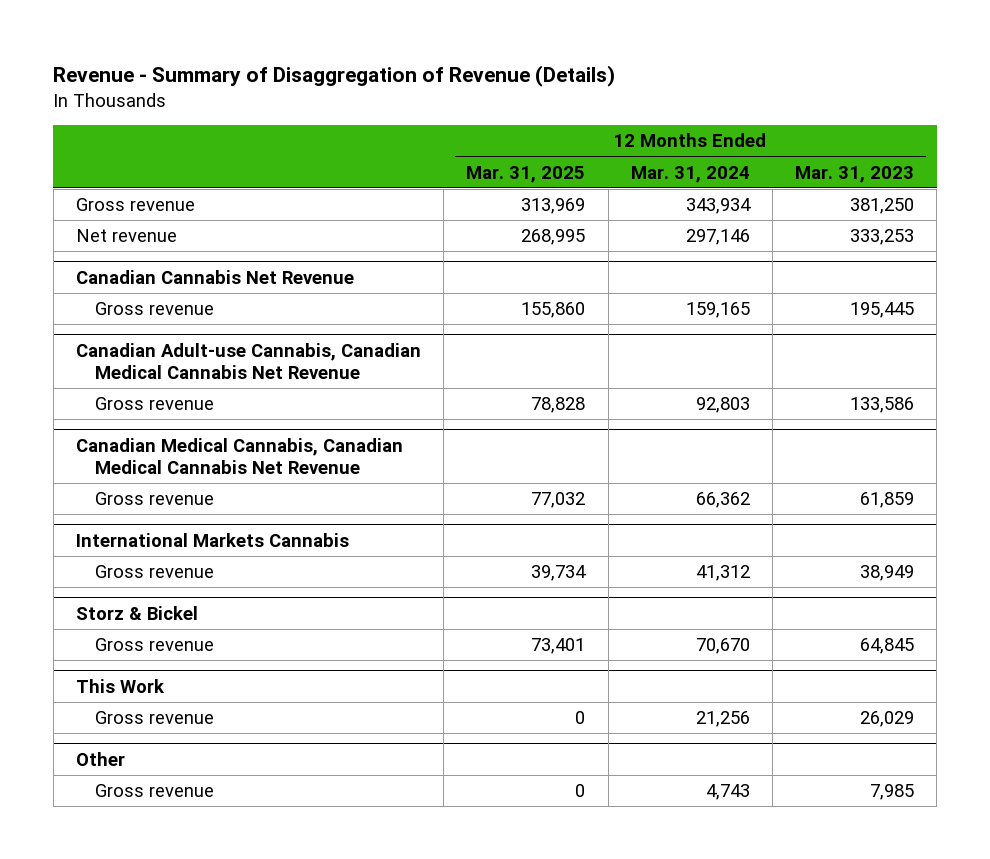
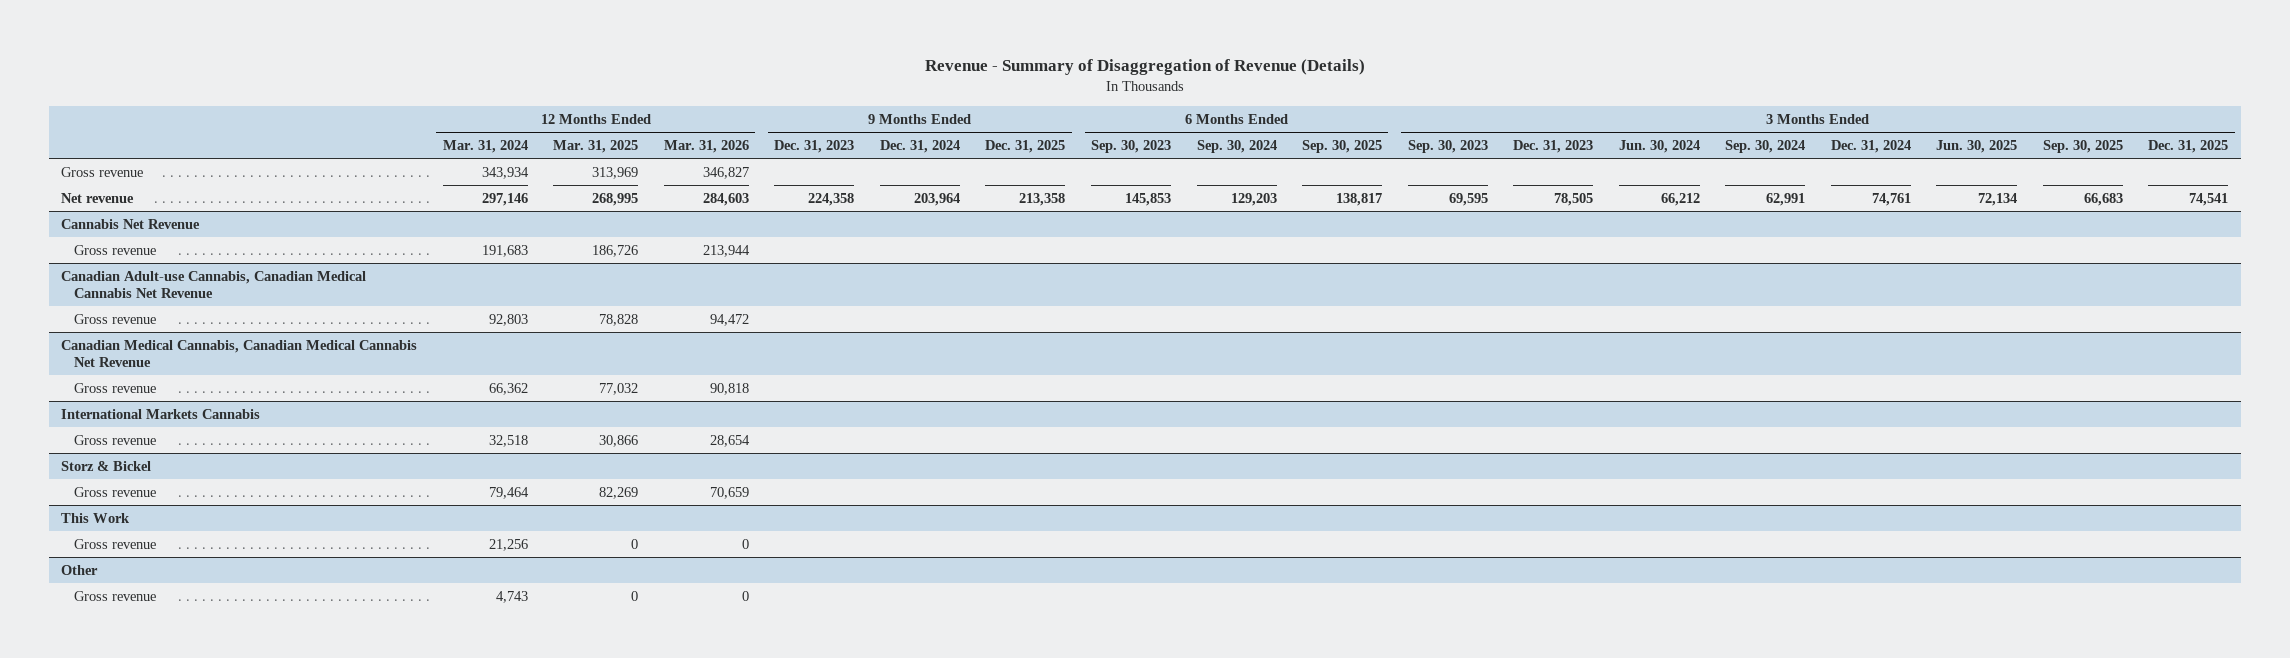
- | 12 Months Ended Mar. 31, 2025 | 12 Months Ended Mar. 31, 2024 | 12 Months Ended Mar. 31, 2023
+ | 12 Months Ended Mar. 31, 2024 | 12 Months Ended Mar. 31, 2025 | 12 Months Ended Mar. 31, 2026 | 9 Months Ended Dec. 31, 2023 | 9 Months Ended Dec. 31, 2024 | 9 Months Ended Dec. 31, 2025 | 6 Months Ended Sep. 30, 2023 | 6 Months Ended Sep. 30, 2024 | 6 Months Ended Sep. 30, 2025 | 3 Months Ended Sep. 30, 2023 | 3 Months Ended Dec. 31, 2023 | 3 Months Ended Jun. 30, 2024 | 3 Months Ended Sep. 30, 2024 | 3 Months Ended Dec. 31, 2024 | 3 Months Ended Jun. 30, 2025 | 3 Months Ended Sep. 30, 2025 | 3 Months Ended Dec. 31, 2025
- Canadian Cannabis Net Revenue
- Gross revenue | 155,860 | 159,165 | 195,445
+ Cannabis Net Revenue
+ Gross revenue | 191,683 | 186,726 | 213,944 | | | | | | | | | | | | | |
@ International Markets Cannabis
- Gross revenue | 39,734 | 41,312 | 38,949
+ Gross revenue | 32,518 | 30,866 | 28,654 | | | | | | | | | | | | | |
@ Storz & Bickel
- Gross revenue | 73,401 | 70,670 | 64,845
+ Gross revenue | 79,464 | 82,269 | 70,659 | | | | | | | | | | | | | |

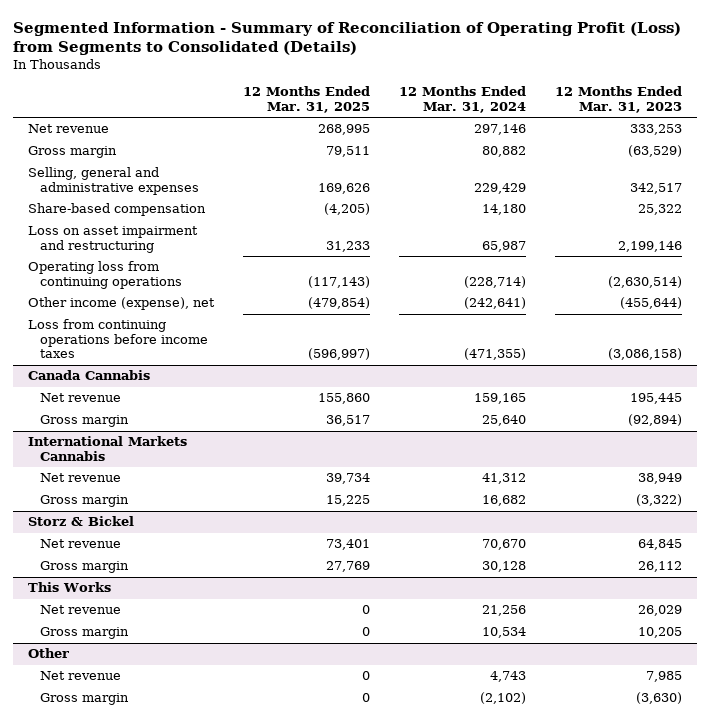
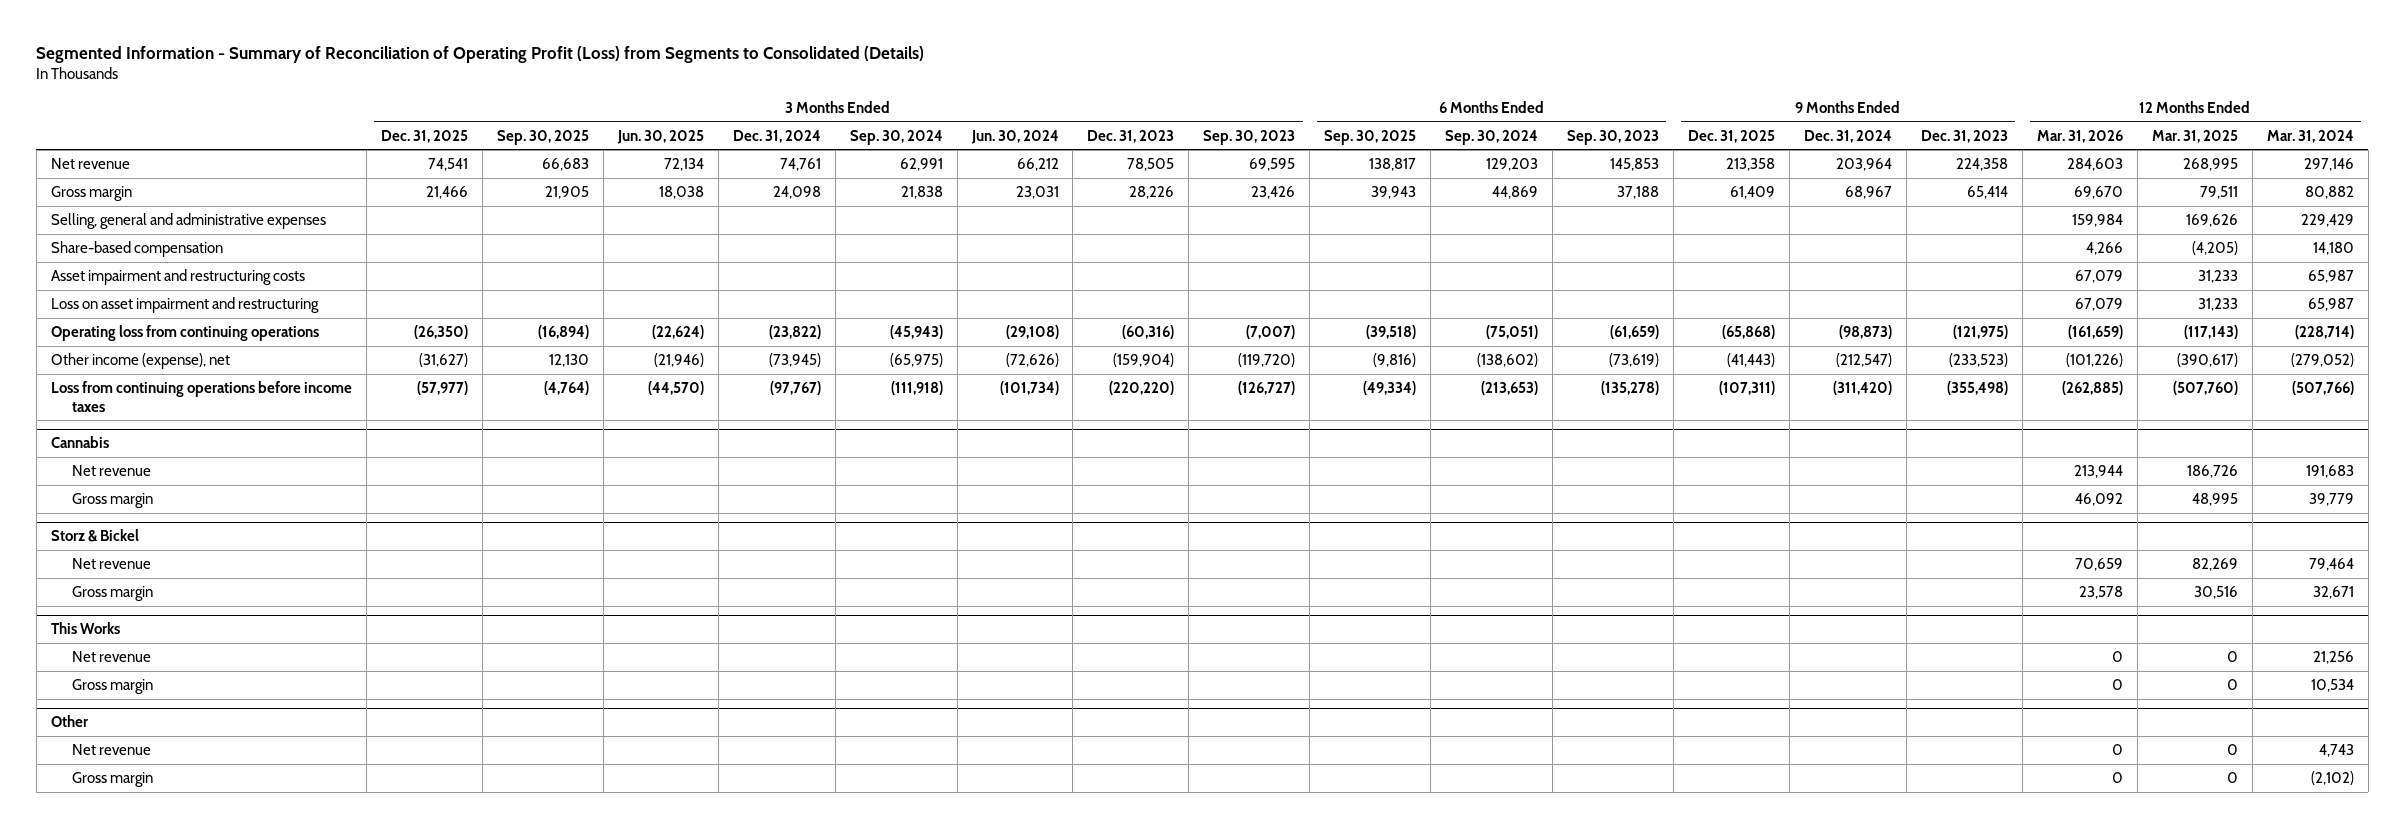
- | 12 Months Ended Mar. 31, 2025 | 12 Months Ended Mar. 31, 2024 | 12 Months Ended Mar. 31, 2023
+ | 3 Months Ended Dec. 31, 2025 | 3 Months Ended Sep. 30, 2025 | 3 Months Ended Jun. 30, 2025 | 3 Months Ended Dec. 31, 2024 | 3 Months Ended Sep. 30, 2024 | 3 Months Ended Jun. 30, 2024 | 3 Months Ended Dec. 31, 2023 | 3 Months Ended Sep. 30, 2023 | 6 Months Ended Sep. 30, 2025 | 6 Months Ended Sep. 30, 2024 | 6 Months Ended Sep. 30, 2023 | 9 Months Ended Dec. 31, 2025 | 9 Months Ended Dec. 31, 2024 | 9 Months Ended Dec. 31, 2023 | 12 Months Ended Mar. 31, 2026 | 12 Months Ended Mar. 31, 2025 | 12 Months Ended Mar. 31, 2024
+ Asset impairment and restructuring costs | | | | | | | | | | | | | | | 67,079 | 31,233 | 65,987
- Other income (expense), net | (479,854) | (242,641) | (455,644)
- Loss from continuing operations before income taxes | (596,997) | (471,355) | (3,086,158)
- Canada Cannabis
- Net revenue | 155,860 | 159,165 | 195,445
- Gross margin | 36,517 | 25,640 | (92,894)
- International Markets Cannabis
- Net revenue | 39,734 | 41,312 | 38,949
- Gross margin | 15,225 | 16,682 | (3,322)
+ Other income (expense), net | (31,627) | 12,130 | (21,946) | (73,945) | (65,975) | (72,626) | (159,904) | (119,720) | (9,816) | (138,602) | (73,619) | (41,443) | (212,547) | (233,523) | (101,226) | (390,617) | (279,052)
+ Loss from continuing operations before income taxes | (57,977) | (4,764) | (44,570) | (97,767) | (111,918) | (101,734) | (220,220) | (126,727) | (49,334) | (213,653) | (135,278) | (107,311) | (311,420) | (355,498) | (262,885) | (507,760) | (507,766)
+ Cannabis
+ Net revenue | | | | | | | | | | | | | | | 213,944 | 186,726 | 191,683
+ Gross margin | | | | | | | | | | | | | | | 46,092 | 48,995 | 39,779
@ Storz & Bickel
- Net revenue | 73,401 | 70,670 | 64,845
- Gross margin | 27,769 | 30,128 | 26,112
+ Net revenue | | | | | | | | | | | | | | | 70,659 | 82,269 | 79,464
+ Gross margin | | | | | | | | | | | | | | | 23,578 | 30,516 | 32,671

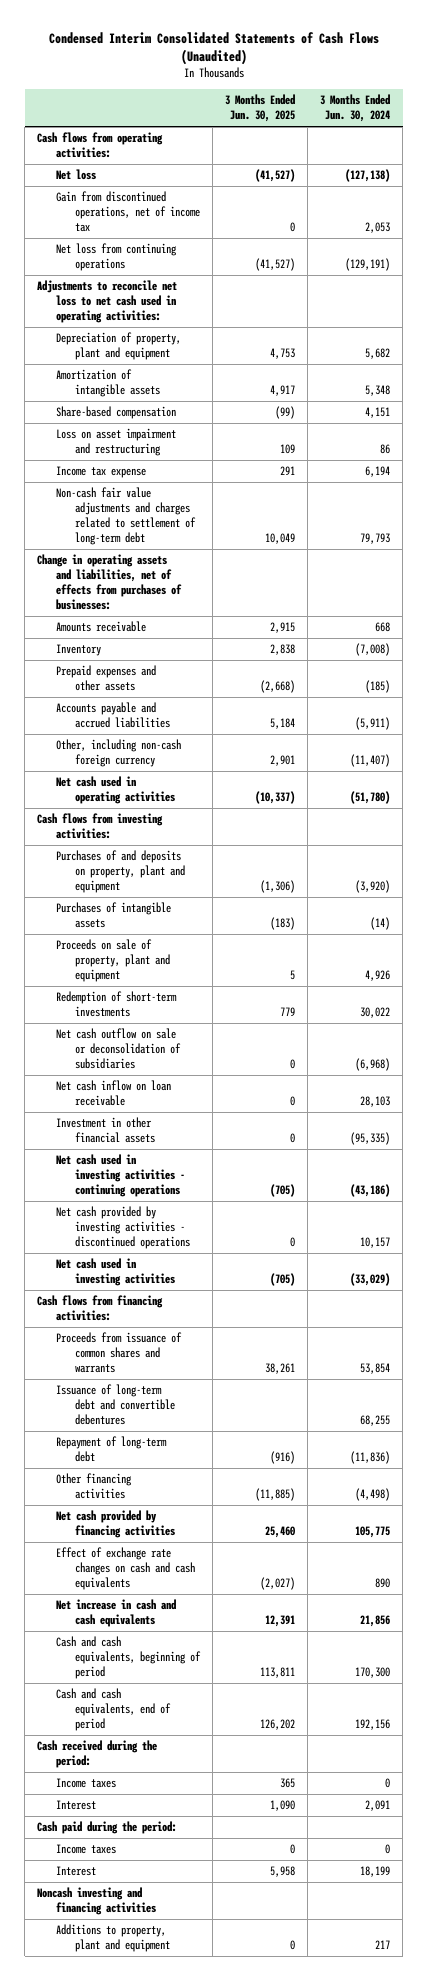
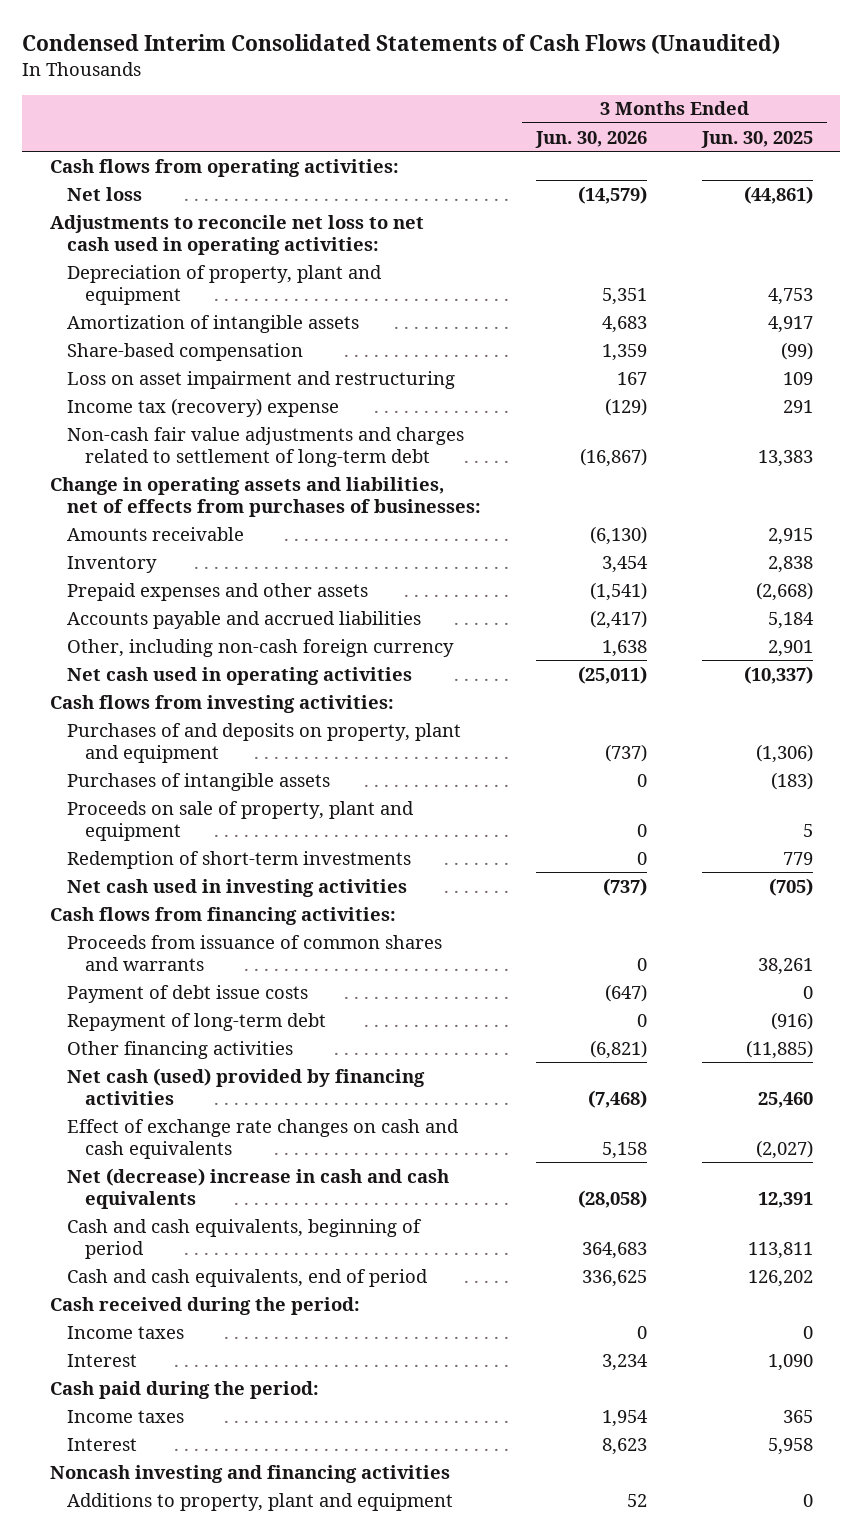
- | 3 Months Ended Jun. 30, 2025 | 3 Months Ended Jun. 30, 2024
+ | 3 Months Ended Jun. 30, 2026 | 3 Months Ended Jun. 30, 2025
- Net loss | (41,527) | (127,138)
- Gain from discontinued operations, net of income tax | 0 | 2,053
- Net loss from continuing operations | (41,527) | (129,191)
+ Net loss | (14,579) | (44,861)
- Income tax expense | 291 | 6,194
- Non-cash fair value adjustments and charges related to settlement of long-term debt | 10,049 | 79,793
+ Income tax (recovery) expense | (129) | 291
+ Non-cash fair value adjustments and charges related to settlement of long-term debt | (16,867) | 13,383
- Net cash outflow on sale or deconsolidation of subsidiaries | 0 | (6,968)
- Net cash inflow on loan receivable | 0 | 28,103
- Investment in other financial assets | 0 | (95,335)
- Net cash used in investing activities - continuing operations | (705) | (43,186)
- Net cash provided by investing activities - discontinued operations | 0 | 10,157
- Issuance of long-term debt and convertible debentures | | 68,255
+ Payment of debt issue costs | (647) | 0
- Net cash provided by financing activities | 25,460 | 105,775
+ Net cash (used) provided by financing activities | (7,468) | 25,460
- Net increase in cash and cash equivalents | 12,391 | 21,856
+ Net (decrease) increase in cash and cash equivalents | (28,058) | 12,391
moved up: Income taxes | 0 | 0
moved down: Income taxes | 1,954 | 365

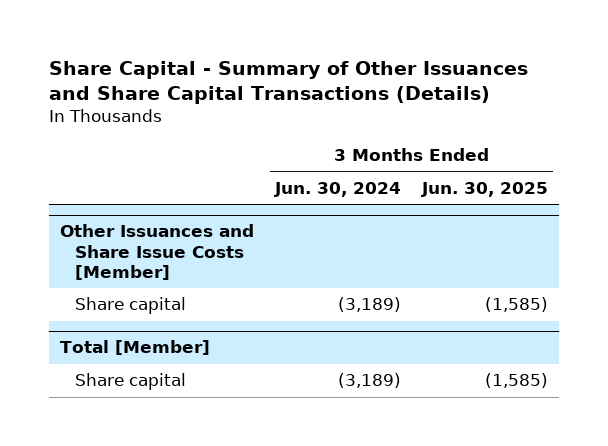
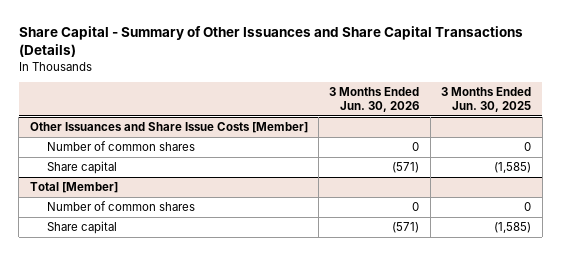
- | 3 Months Ended Jun. 30, 2024 | 3 Months Ended Jun. 30, 2025
+ | 3 Months Ended Jun. 30, 2026 | 3 Months Ended Jun. 30, 2025
@ Other Issuances and Share Issue Costs [Member]
+ Number of common shares | 0 | 0
@ Total [Member]
+ Number of common shares | 0 | 0

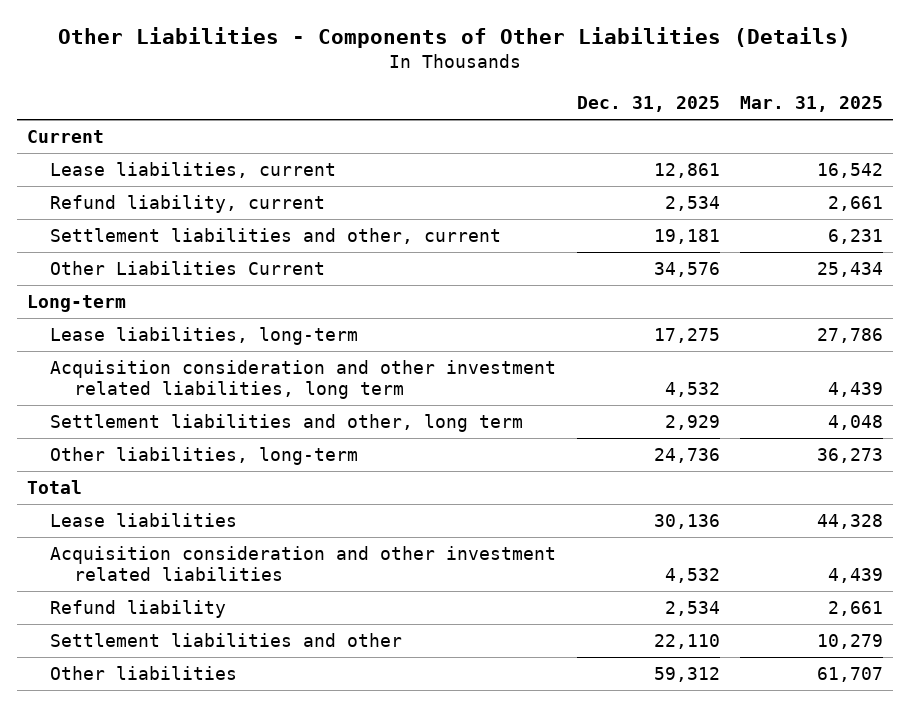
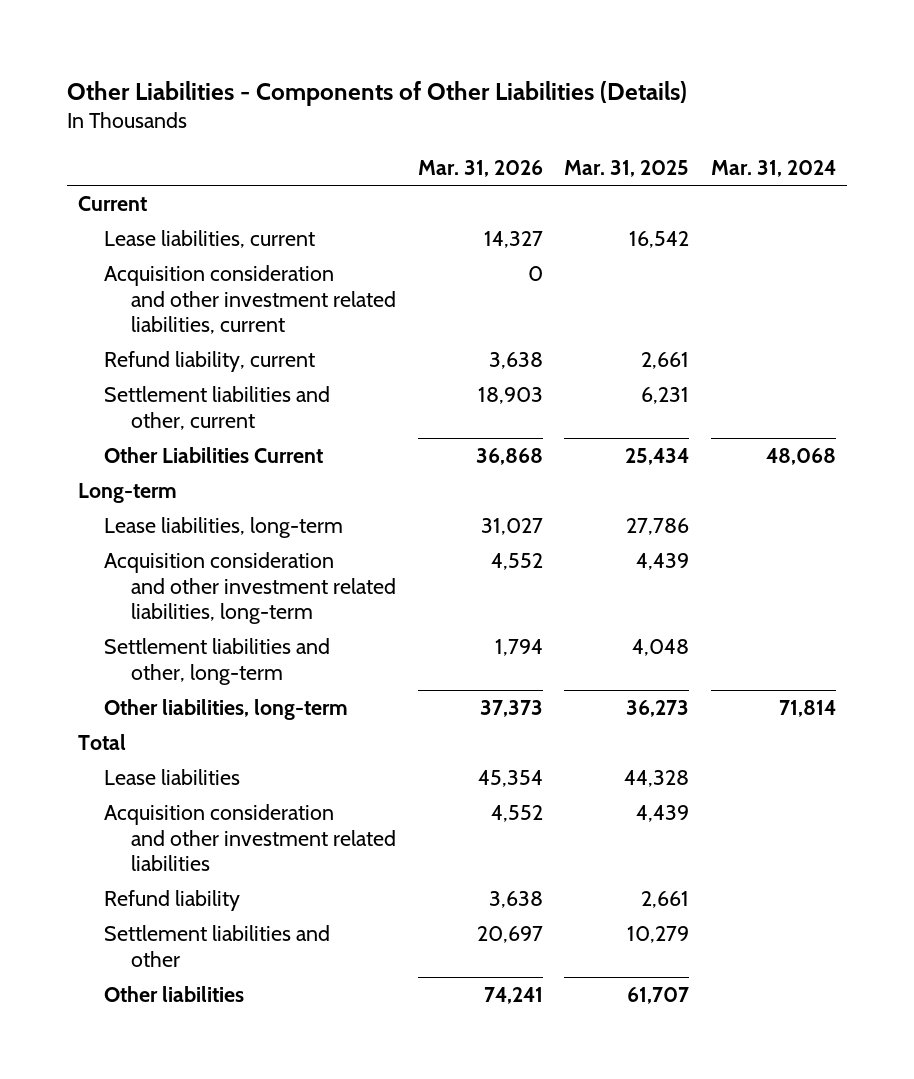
- | Dec. 31, 2025 | Mar. 31, 2025
+ | Mar. 31, 2026 | Mar. 31, 2025 | Mar. 31, 2024
+ Acquisition consideration and other investment related liabilities, current | 0 | |
- Acquisition consideration and other investment related liabilities, long term | 4,532 | 4,439
- Settlement liabilities and other, long term | 2,929 | 4,048
+ Acquisition consideration and other investment related liabilities, long-term | 4,552 | 4,439 |
+ Settlement liabilities and other, long-term | 1,794 | 4,048 |

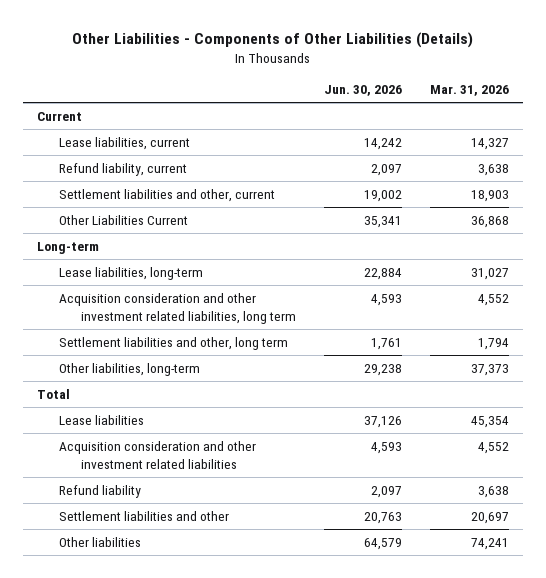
- | Mar. 31, 2026 | Mar. 31, 2025 | Mar. 31, 2024
+ | Jun. 30, 2026 | Mar. 31, 2026
- Acquisition consideration and other investment related liabilities, current | 0 | |
- Acquisition consideration and other investment related liabilities, long-term | 4,552 | 4,439 |
- Settlement liabilities and other, long-term | 1,794 | 4,048 |
+ Acquisition consideration and other investment related liabilities, long term | 4,593 | 4,552
+ Settlement liabilities and other, long term | 1,761 | 1,794

